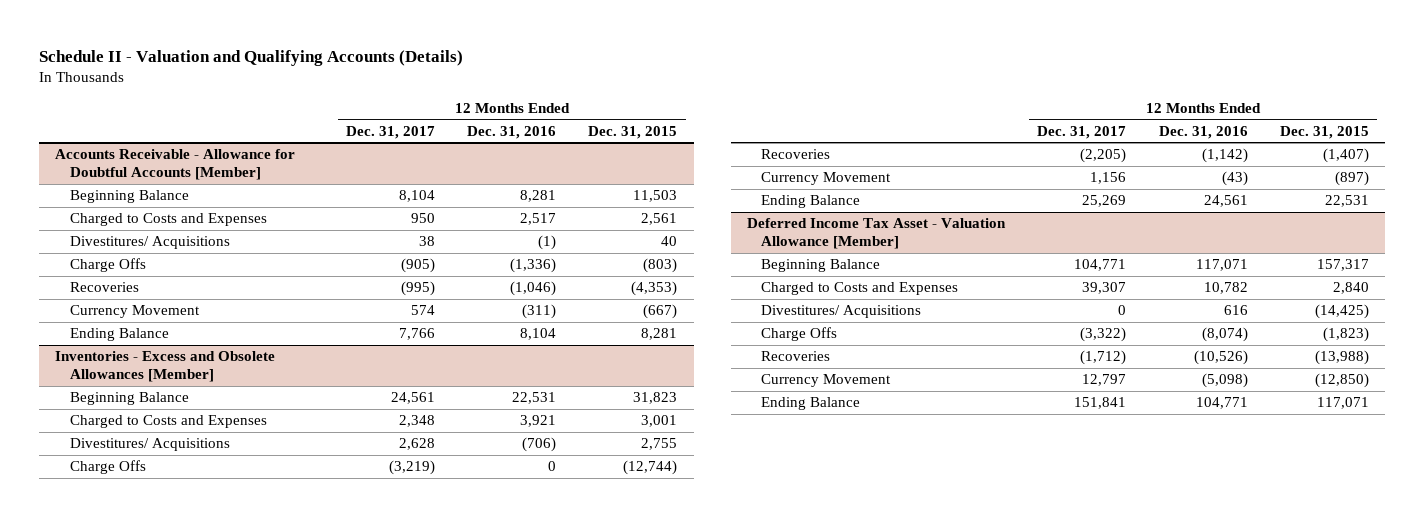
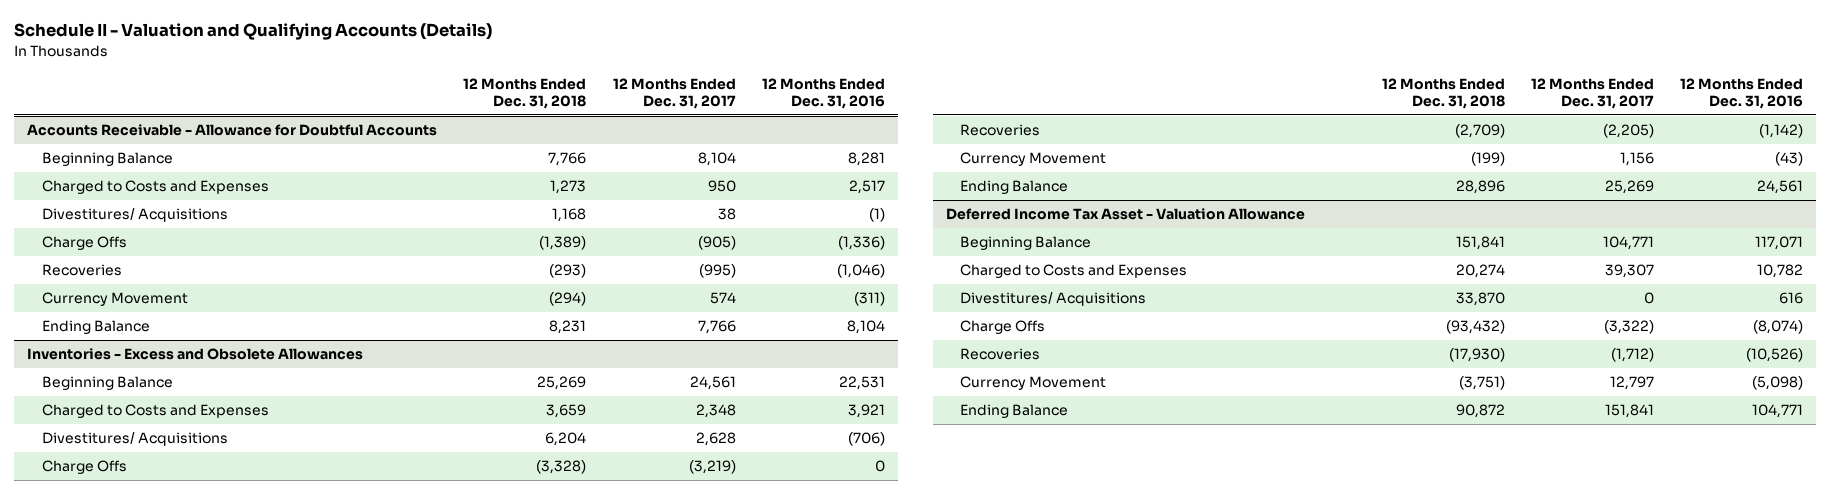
- | 12 Months Ended Dec. 31, 2017 | 12 Months Ended Dec. 31, 2016 | 12 Months Ended Dec. 31, 2015
+ | 12 Months Ended Dec. 31, 2018 | 12 Months Ended Dec. 31, 2017 | 12 Months Ended Dec. 31, 2016
- Accounts Receivable - Allowance for Doubtful Accounts [Member]
+ Accounts Receivable - Allowance for Doubtful Accounts
- Inventories - Excess and Obsolete Allowances [Member]
+ Inventories - Excess and Obsolete Allowances
- Deferred Income Tax Asset - Valuation Allowance [Member]
+ Deferred Income Tax Asset - Valuation Allowance

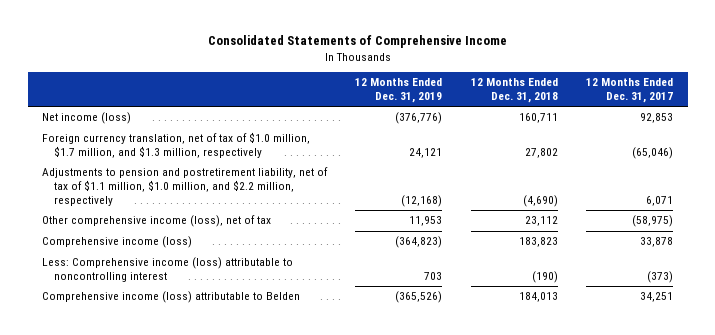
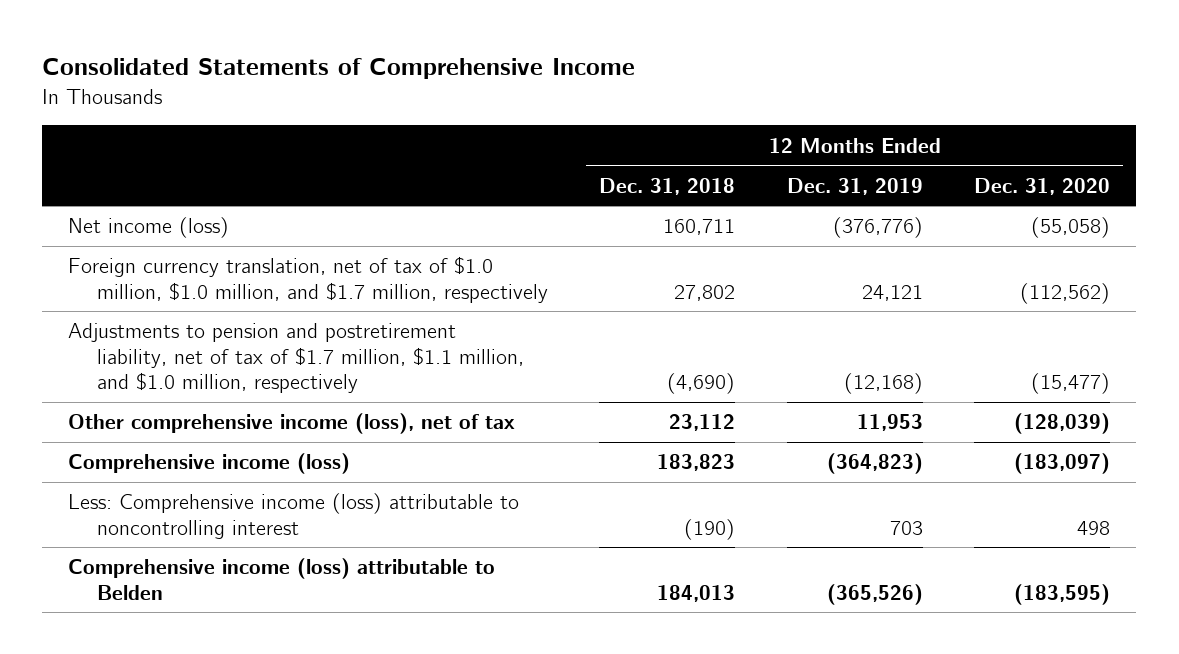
- | 12 Months Ended Dec. 31, 2019 | 12 Months Ended Dec. 31, 2018 | 12 Months Ended Dec. 31, 2017
+ | 12 Months Ended Dec. 31, 2018 | 12 Months Ended Dec. 31, 2019 | 12 Months Ended Dec. 31, 2020
- Foreign currency translation, net of tax of $1.0 million, $1.7 million, and $1.3 million, respectively | 24,121 | 27,802 | (65,046)
- Adjustments to pension and postretirement liability, net of tax of $1.1 million, $1.0 million, and $2.2 million, respectively | (12,168) | (4,690) | 6,071
+ Foreign currency translation, net of tax of $1.0 million, $1.0 million, and $1.7 million, respectively | 27,802 | 24,121 | (112,562)
+ Adjustments to pension and postretirement liability, net of tax of $1.7 million, $1.1 million, and $1.0 million, respectively | (4,690) | (12,168) | (15,477)

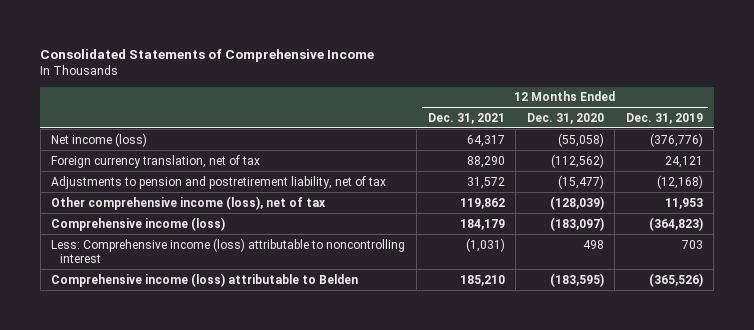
- | 12 Months Ended Dec. 31, 2018 | 12 Months Ended Dec. 31, 2019 | 12 Months Ended Dec. 31, 2020
+ | 12 Months Ended Dec. 31, 2021 | 12 Months Ended Dec. 31, 2020 | 12 Months Ended Dec. 31, 2019
- Foreign currency translation, net of tax of $1.0 million, $1.0 million, and $1.7 million, respectively | 27,802 | 24,121 | (112,562)
- Adjustments to pension and postretirement liability, net of tax of $1.7 million, $1.1 million, and $1.0 million, respectively | (4,690) | (12,168) | (15,477)
+ Foreign currency translation, net of tax | 88,290 | (112,562) | 24,121
+ Adjustments to pension and postretirement liability, net of tax | 31,572 | (15,477) | (12,168)

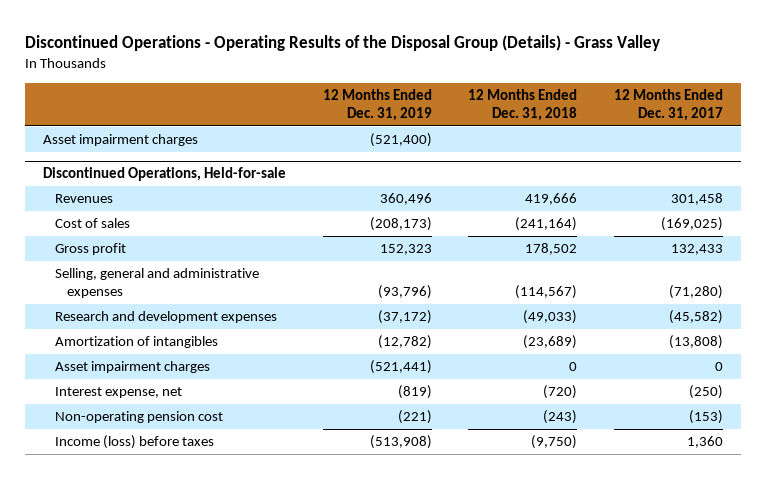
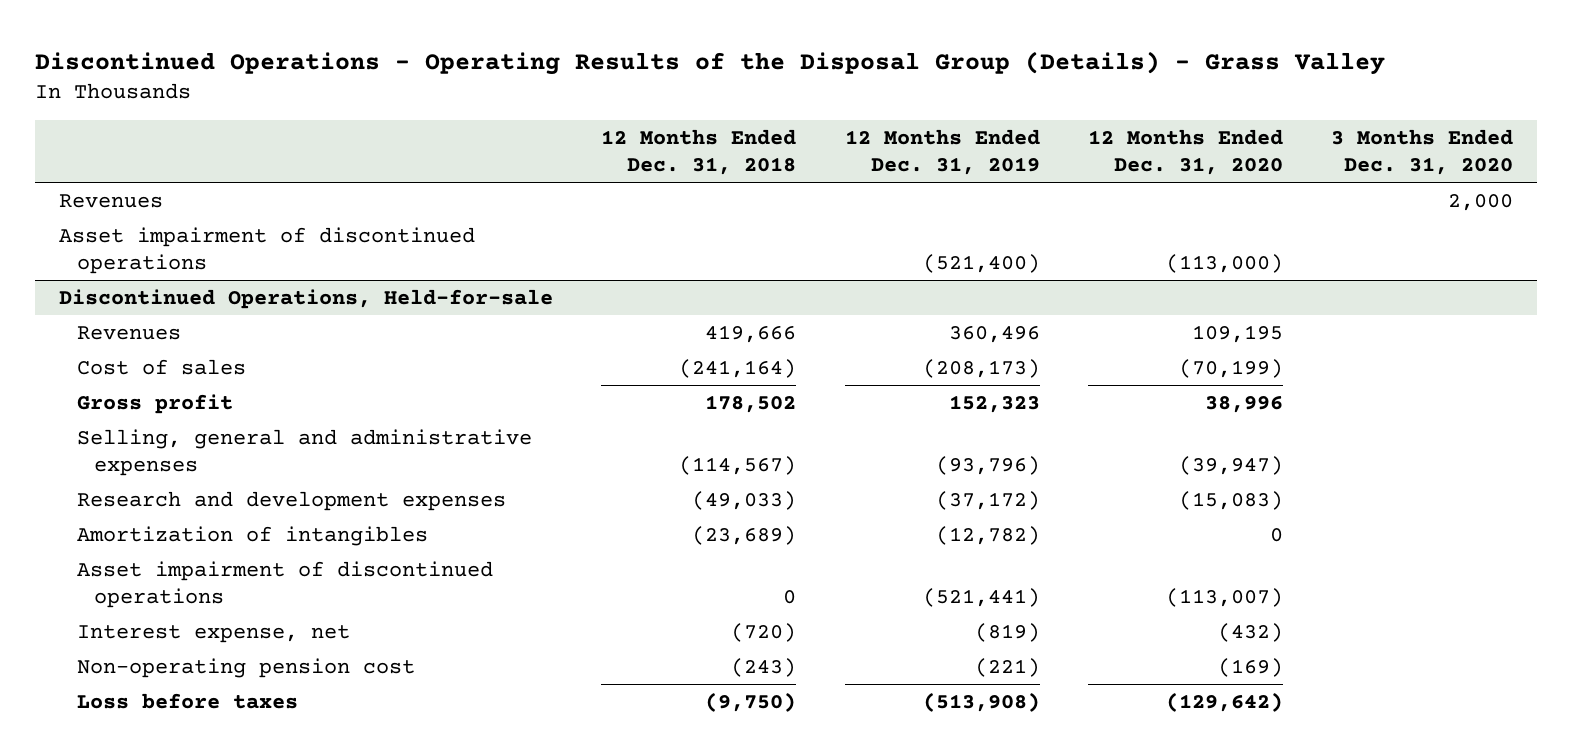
- | 12 Months Ended Dec. 31, 2019 | 12 Months Ended Dec. 31, 2018 | 12 Months Ended Dec. 31, 2017
+ | 12 Months Ended Dec. 31, 2018 | 12 Months Ended Dec. 31, 2019 | 12 Months Ended Dec. 31, 2020 | 3 Months Ended Dec. 31, 2020
- Asset impairment charges | (521,400) | |
+ Revenues | | | | 2,000
+ Asset impairment of discontinued operations | | (521,400) | (113,000) |
@ Discontinued Operations, Held-for-sale
- Asset impairment charges | (521,441) | 0 | 0
+ Asset impairment of discontinued operations | 0 | (521,441) | (113,007) |
- Income (loss) before taxes | (513,908) | (9,750) | 1,360
+ Loss before taxes | (9,750) | (513,908) | (129,642) |

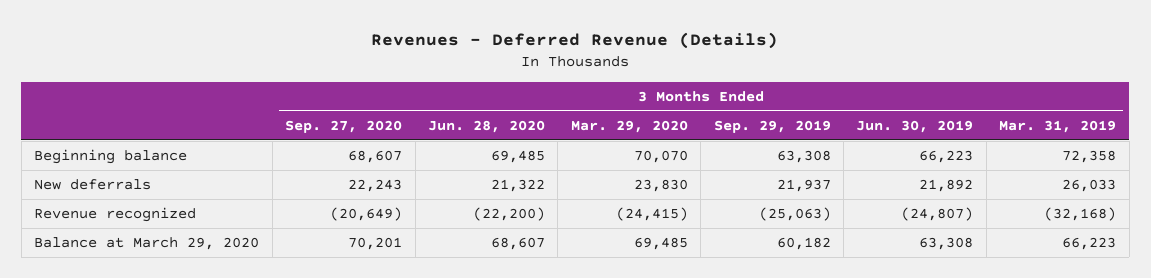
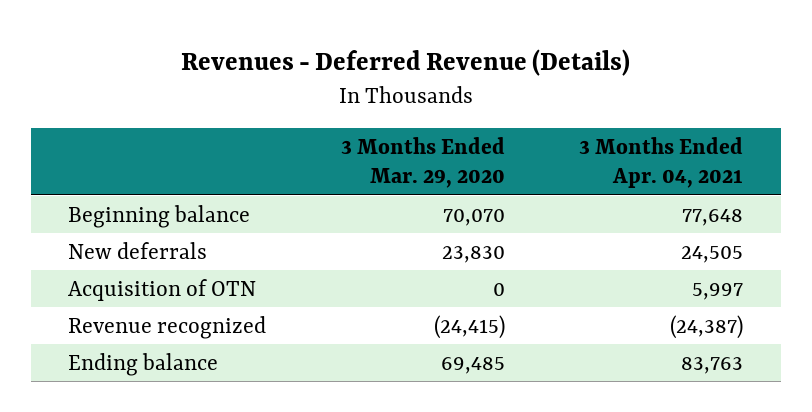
- | 3 Months Ended Sep. 27, 2020 | 3 Months Ended Jun. 28, 2020 | 3 Months Ended Mar. 29, 2020 | 3 Months Ended Sep. 29, 2019 | 3 Months Ended Jun. 30, 2019 | 3 Months Ended Mar. 31, 2019
+ | 3 Months Ended Mar. 29, 2020 | 3 Months Ended Apr. 04, 2021
+ Acquisition of OTN | 0 | 5,997
- Balance at March 29, 2020 | 70,201 | 68,607 | 69,485 | 60,182 | 63,308 | 66,223
+ Ending balance | 69,485 | 83,763

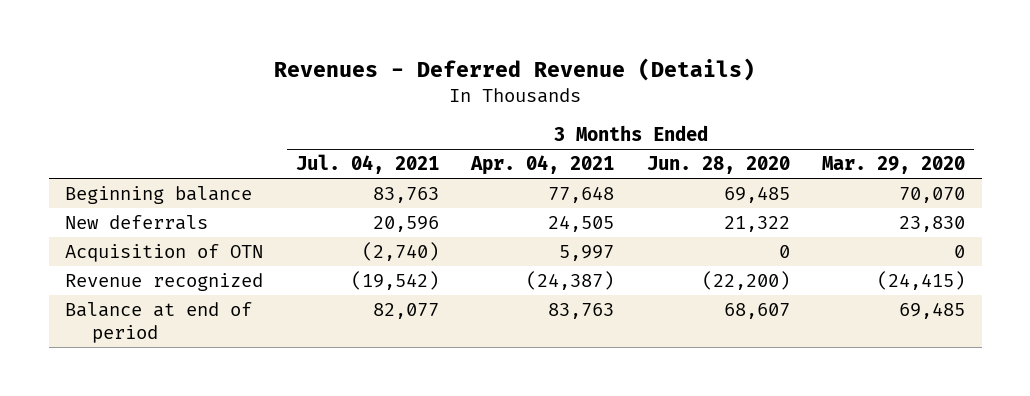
- | 3 Months Ended Mar. 29, 2020 | 3 Months Ended Apr. 04, 2021
+ | 3 Months Ended Jul. 04, 2021 | 3 Months Ended Apr. 04, 2021 | 3 Months Ended Jun. 28, 2020 | 3 Months Ended Mar. 29, 2020
- Ending balance | 69,485 | 83,763
+ Balance at end of period | 82,077 | 83,763 | 68,607 | 69,485

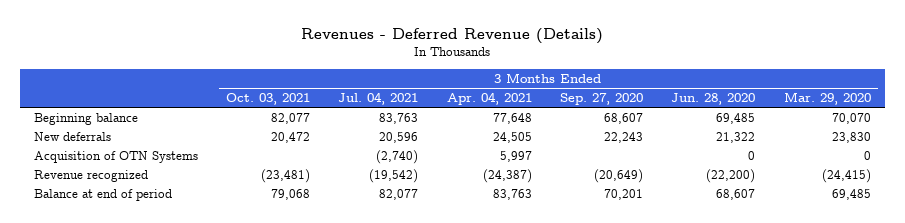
- | 3 Months Ended Jul. 04, 2021 | 3 Months Ended Apr. 04, 2021 | 3 Months Ended Jun. 28, 2020 | 3 Months Ended Mar. 29, 2020
+ | 3 Months Ended Oct. 03, 2021 | 3 Months Ended Jul. 04, 2021 | 3 Months Ended Apr. 04, 2021 | 3 Months Ended Sep. 27, 2020 | 3 Months Ended Jun. 28, 2020 | 3 Months Ended Mar. 29, 2020
- Acquisition of OTN | (2,740) | 5,997 | 0 | 0
+ Acquisition of OTN Systems | | (2,740) | 5,997 | | 0 | 0

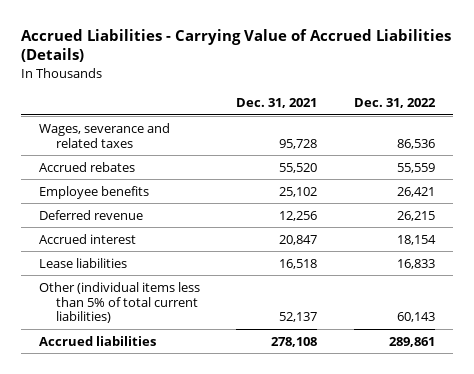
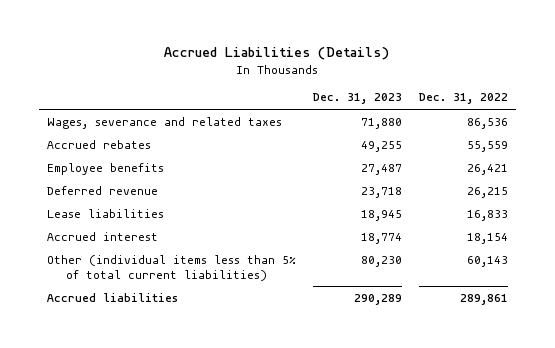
- Accrued Liabilities - Carrying Value of Accrued Liabilities (Details)
+ Accrued Liabilities (Details)
- | Dec. 31, 2021 | Dec. 31, 2022
+ | Dec. 31, 2023 | Dec. 31, 2022
moved down: Accrued interest | 18,774 | 18,154

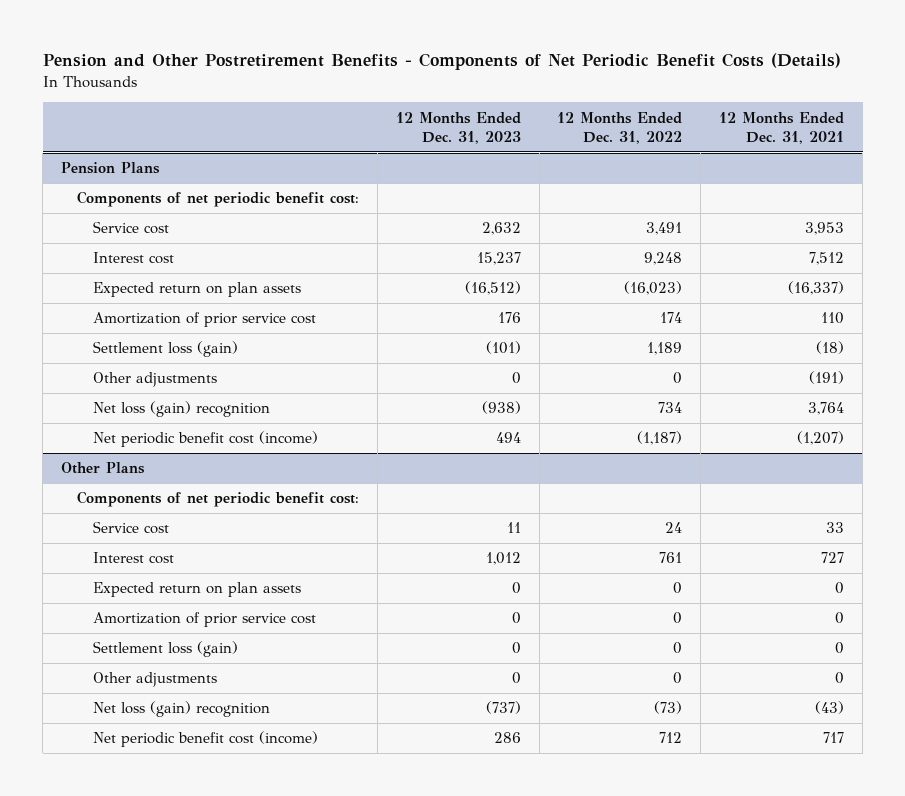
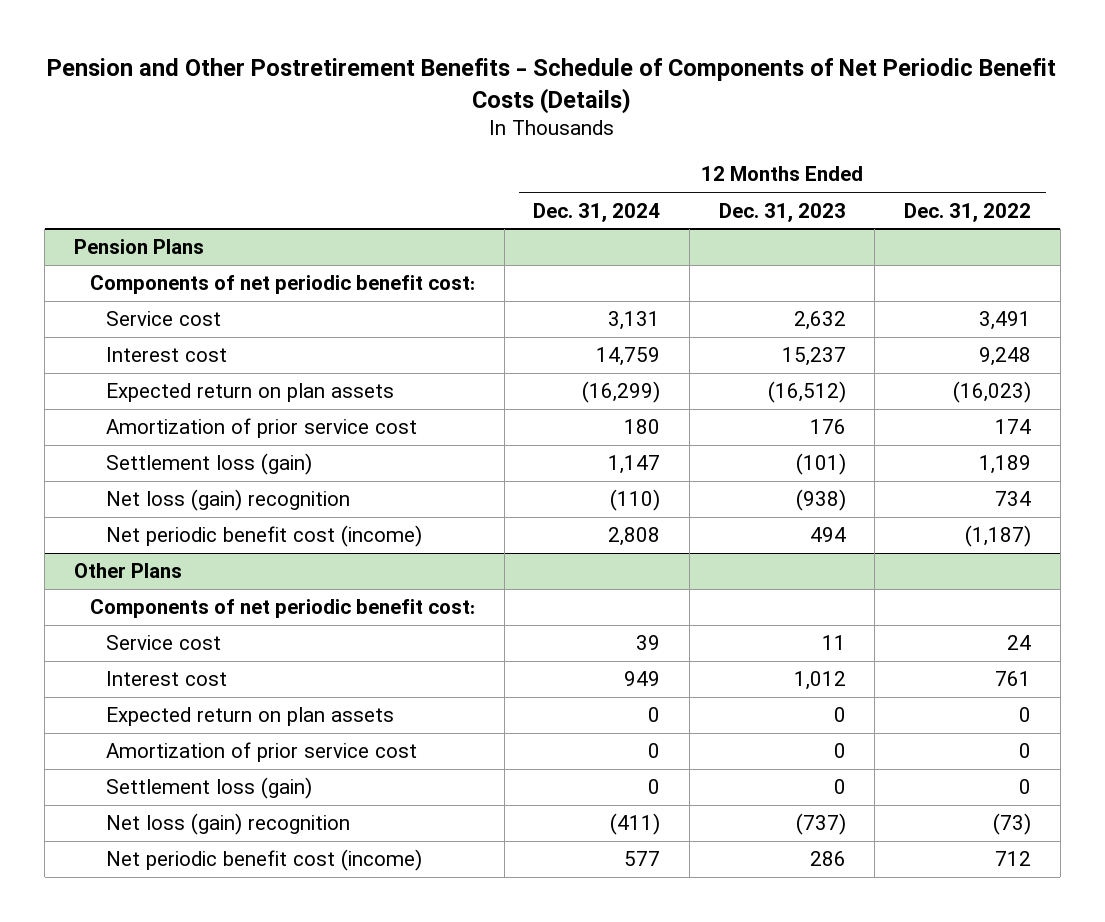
- Pension and Other Postretirement Benefits - Components of Net Periodic Benefit Costs (Details)
+ Pension and Other Postretirement Benefits - Schedule of Components of Net Periodic Benefit Costs (Details)
- | 12 Months Ended Dec. 31, 2023 | 12 Months Ended Dec. 31, 2022 | 12 Months Ended Dec. 31, 2021
+ | 12 Months Ended Dec. 31, 2024 | 12 Months Ended Dec. 31, 2023 | 12 Months Ended Dec. 31, 2022
@ Pension Plans
- Other adjustments | 0 | 0 | (191)
@ Other Plans
- Other adjustments | 0 | 0 | 0

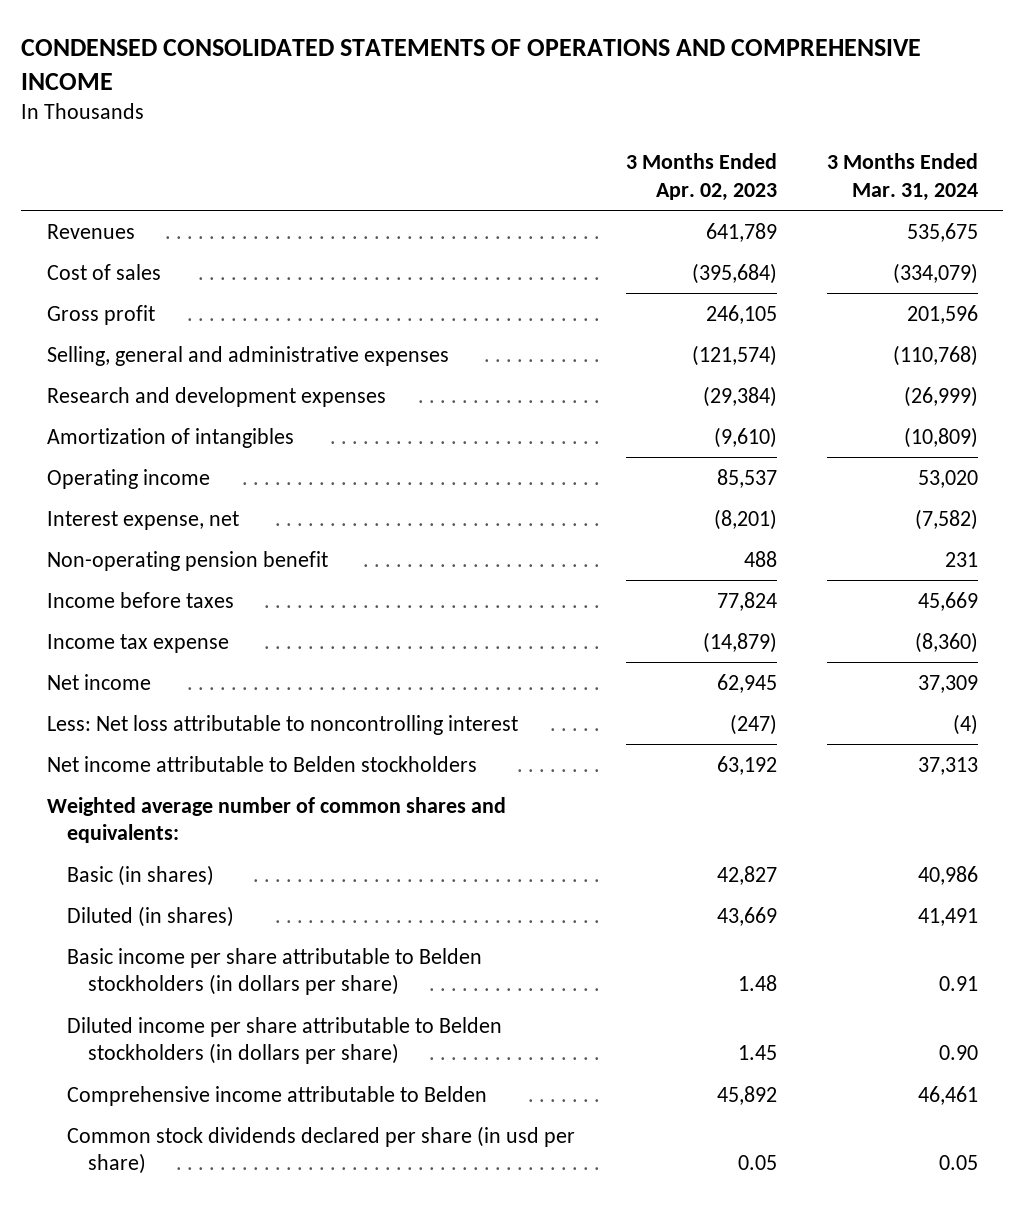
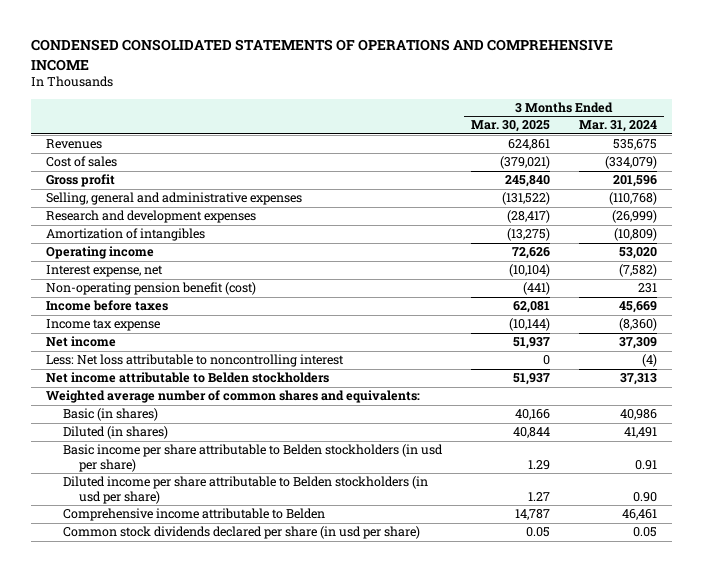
- | 3 Months Ended Apr. 02, 2023 | 3 Months Ended Mar. 31, 2024
+ | 3 Months Ended Mar. 30, 2025 | 3 Months Ended Mar. 31, 2024
- Non-operating pension benefit | 488 | 231
+ Non-operating pension benefit (cost) | (441) | 231
- Basic income per share attributable to Belden stockholders (in dollars per share) | 1.48 | 0.91
- Diluted income per share attributable to Belden stockholders (in dollars per share) | 1.45 | 0.90
+ Basic income per share attributable to Belden stockholders (in usd per share) | 1.29 | 0.91
+ Diluted income per share attributable to Belden stockholders (in usd per share) | 1.27 | 0.90

